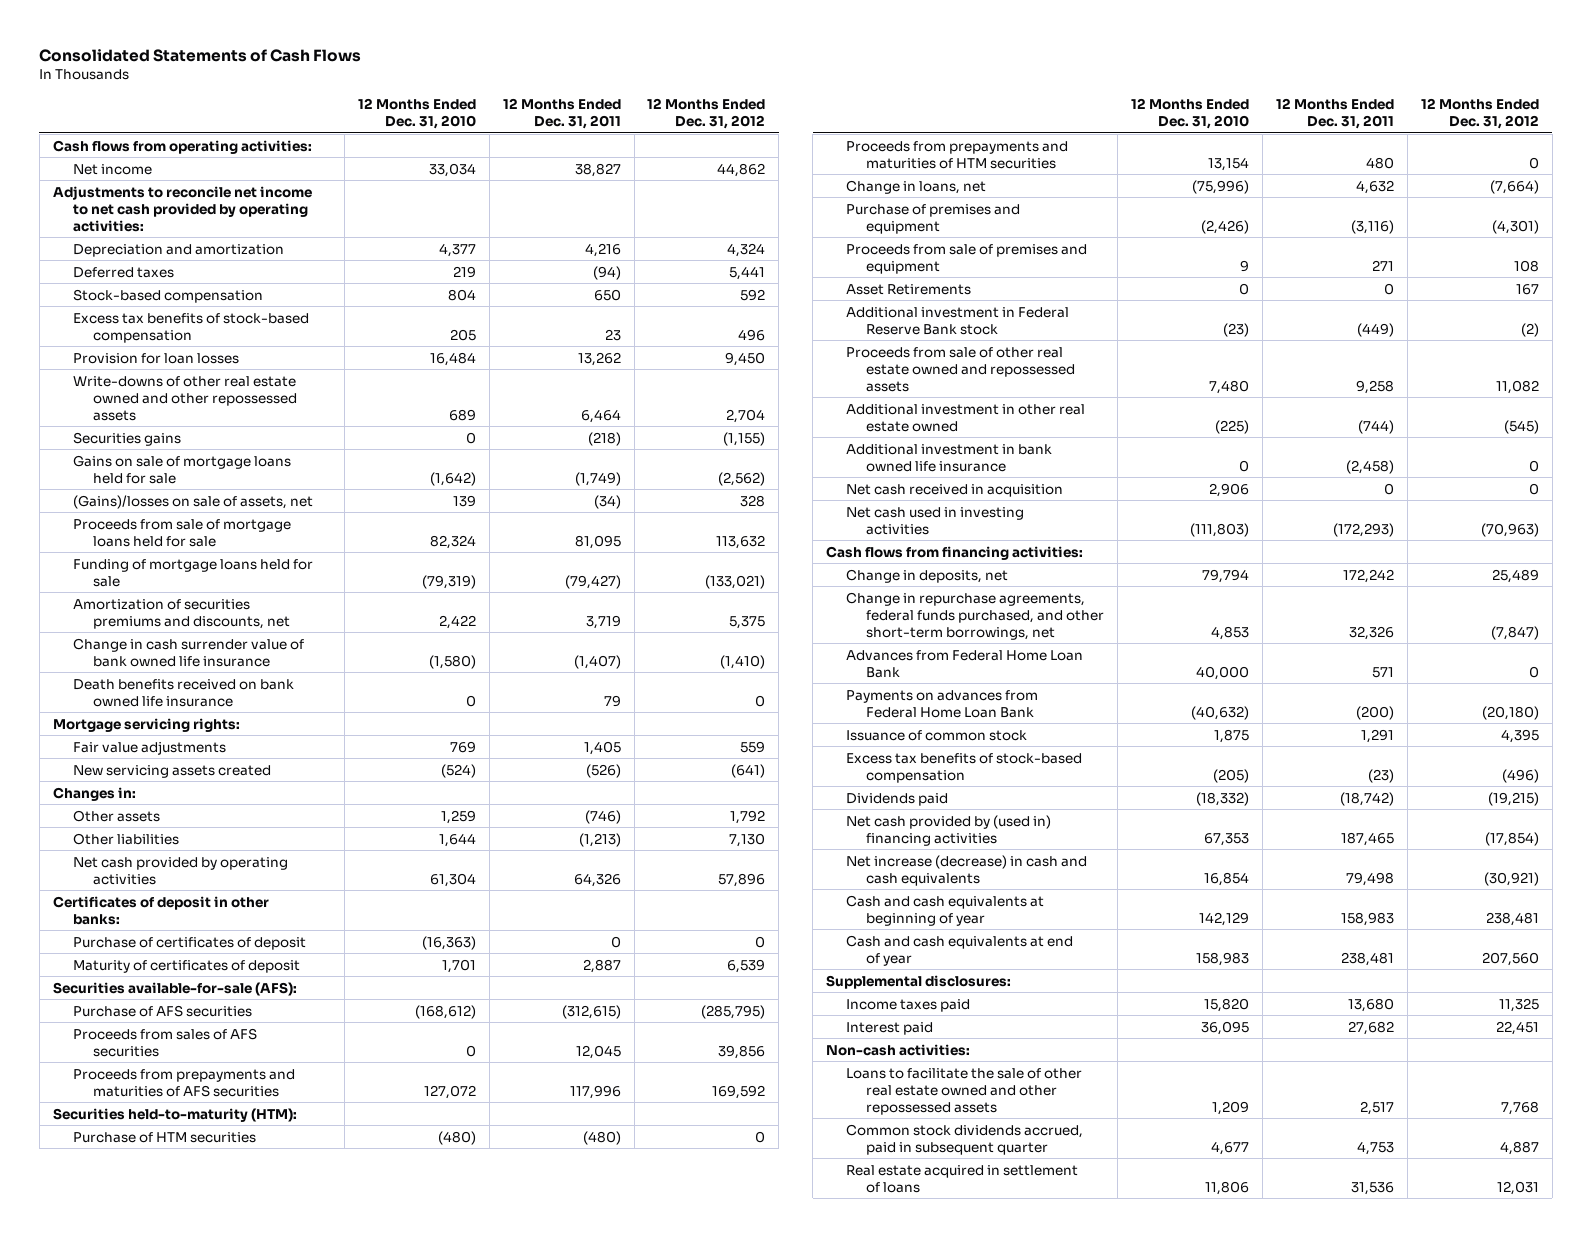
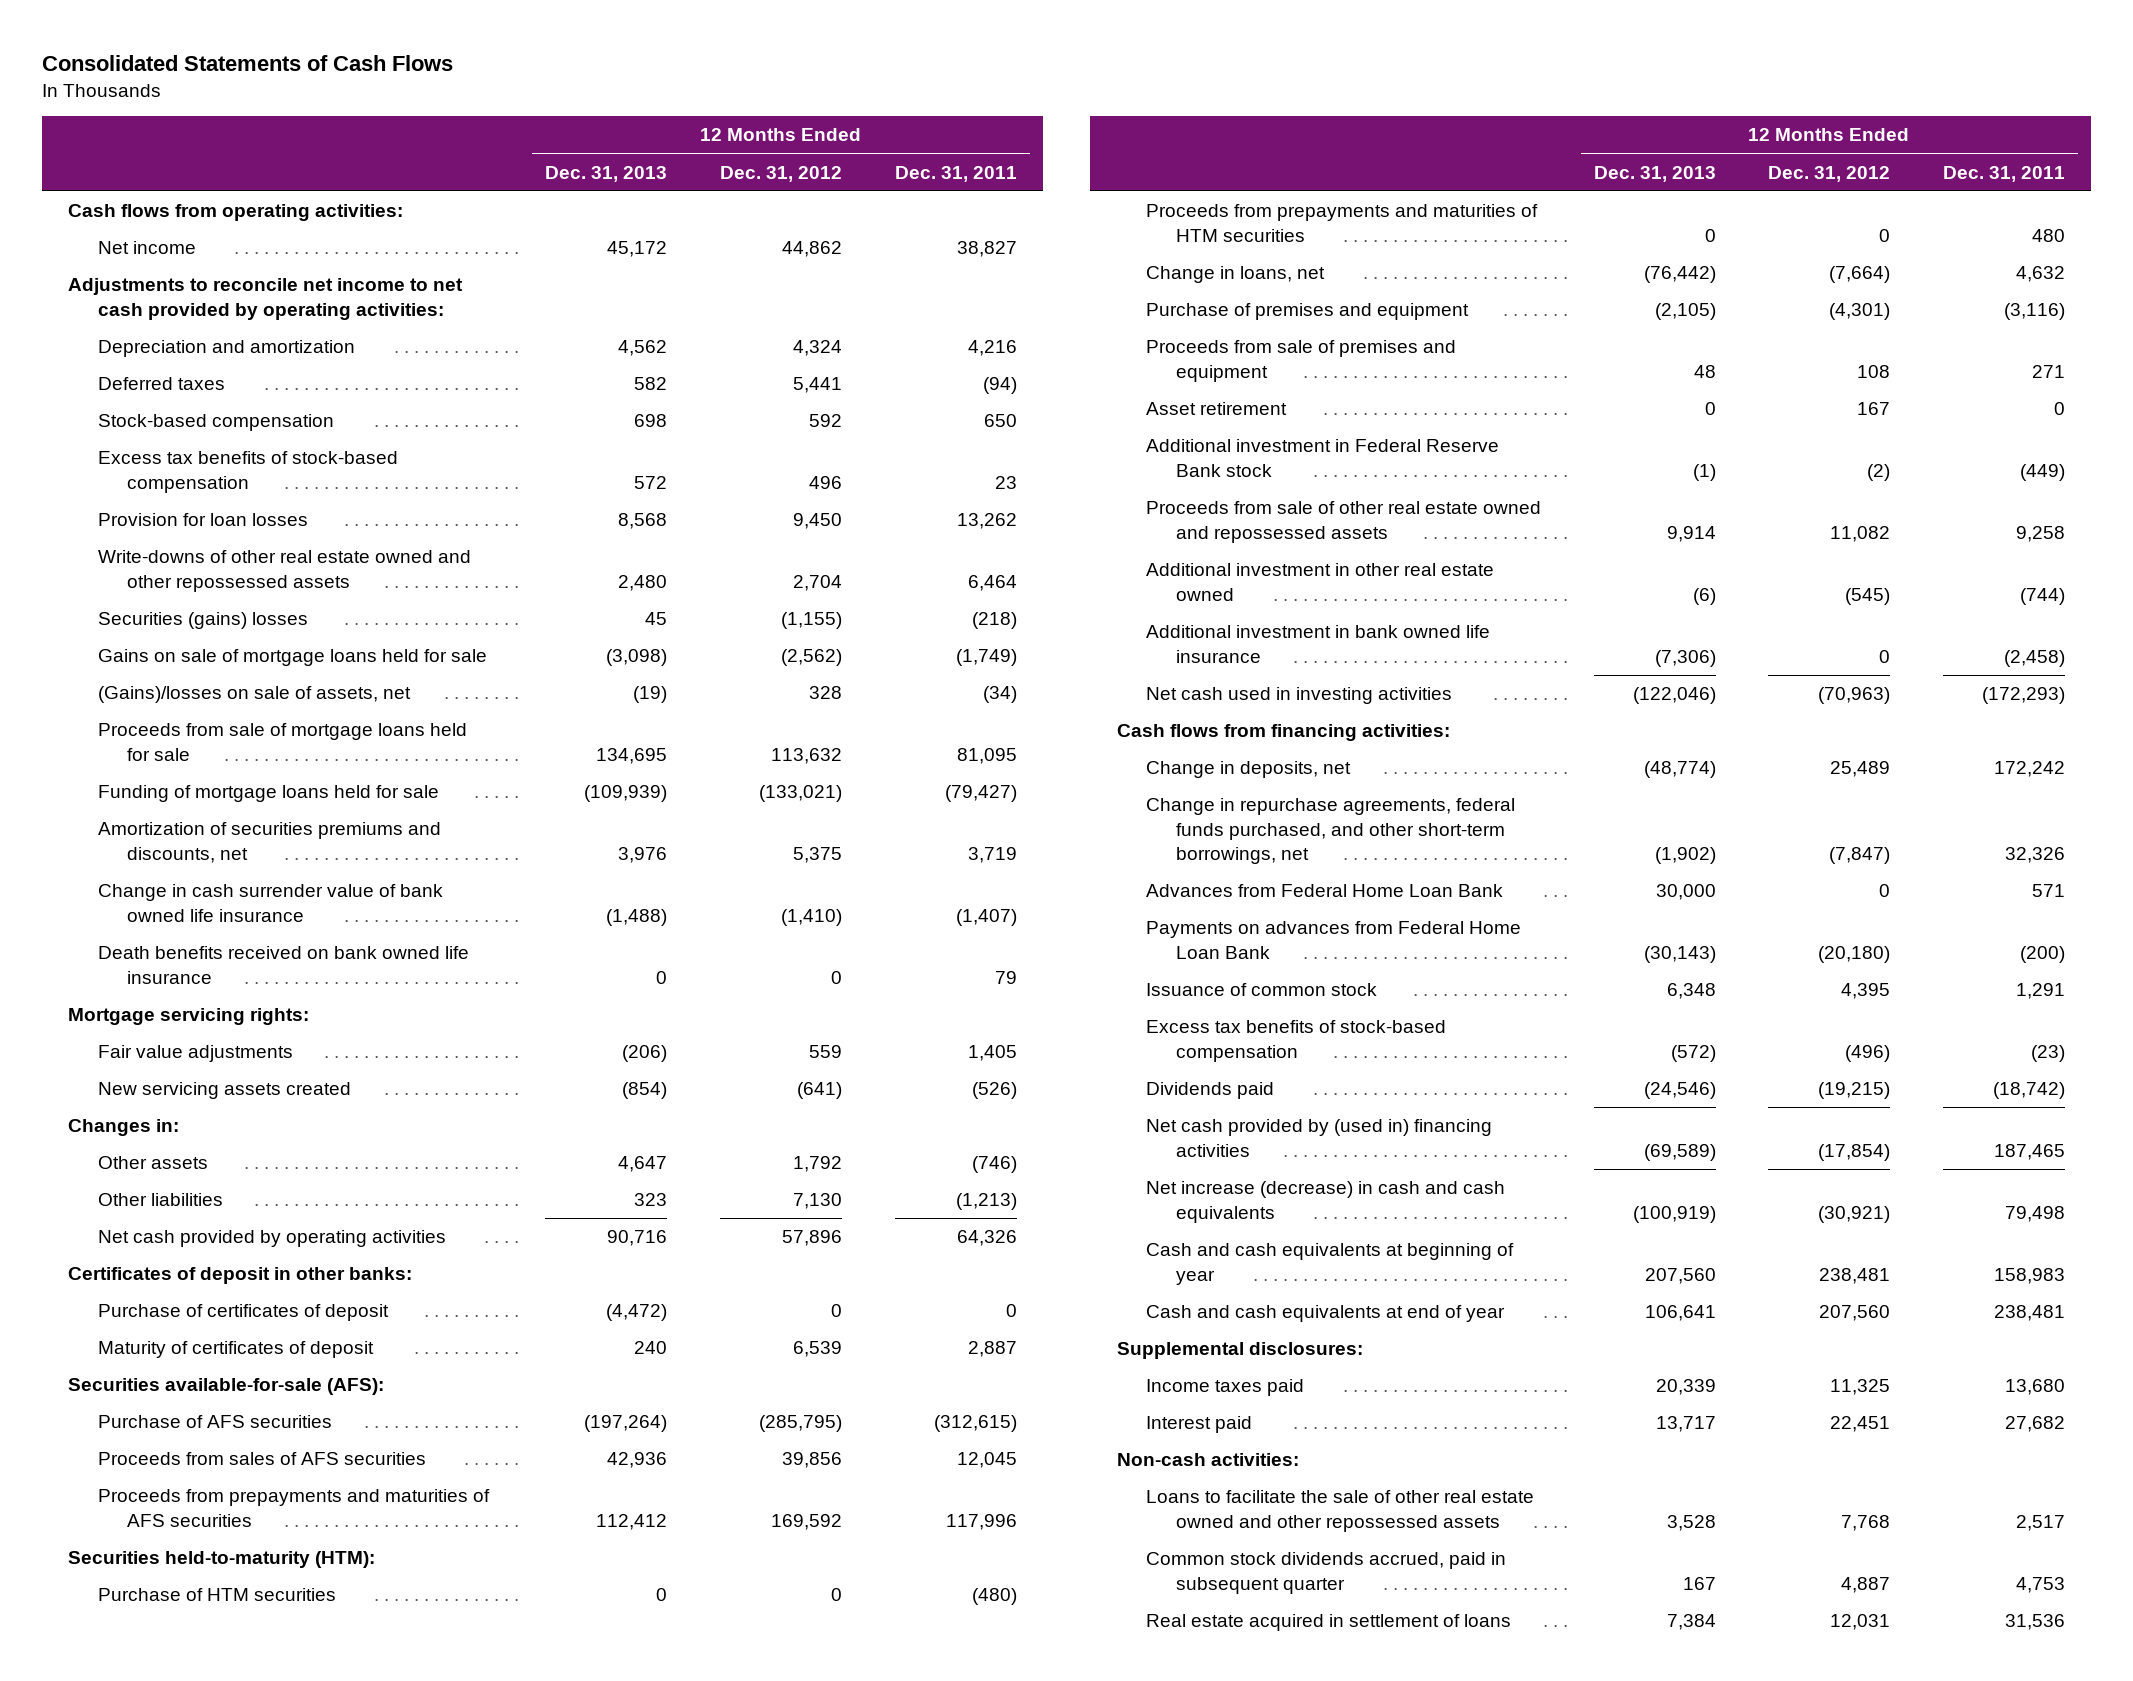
- | 12 Months Ended Dec. 31, 2010 | 12 Months Ended Dec. 31, 2011 | 12 Months Ended Dec. 31, 2012
+ | 12 Months Ended Dec. 31, 2013 | 12 Months Ended Dec. 31, 2012 | 12 Months Ended Dec. 31, 2011
- Securities gains | 0 | (218) | (1,155)
+ Securities (gains) losses | 45 | (1,155) | (218)
- Asset Retirements | 0 | 0 | 167
+ Asset retirement | 0 | 167 | 0
- Net cash received in acquisition | 2,906 | 0 | 0

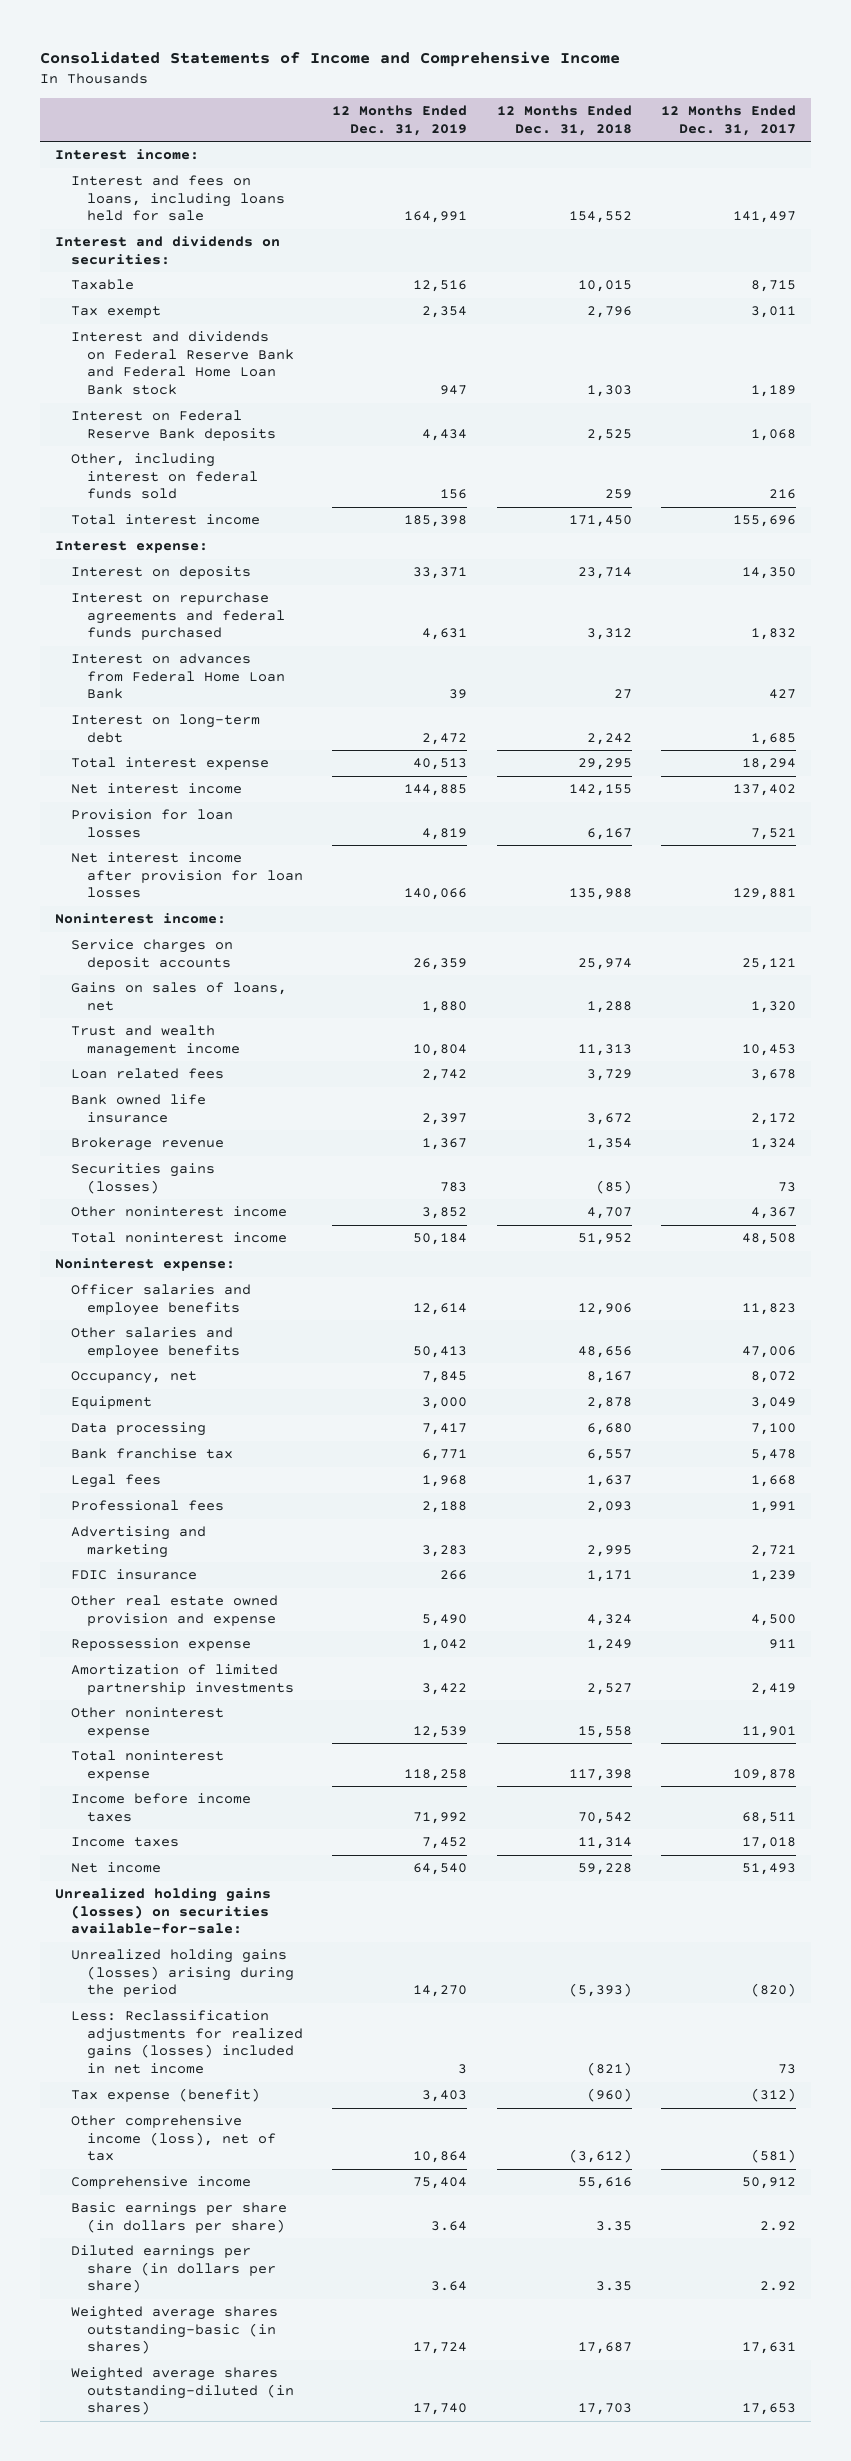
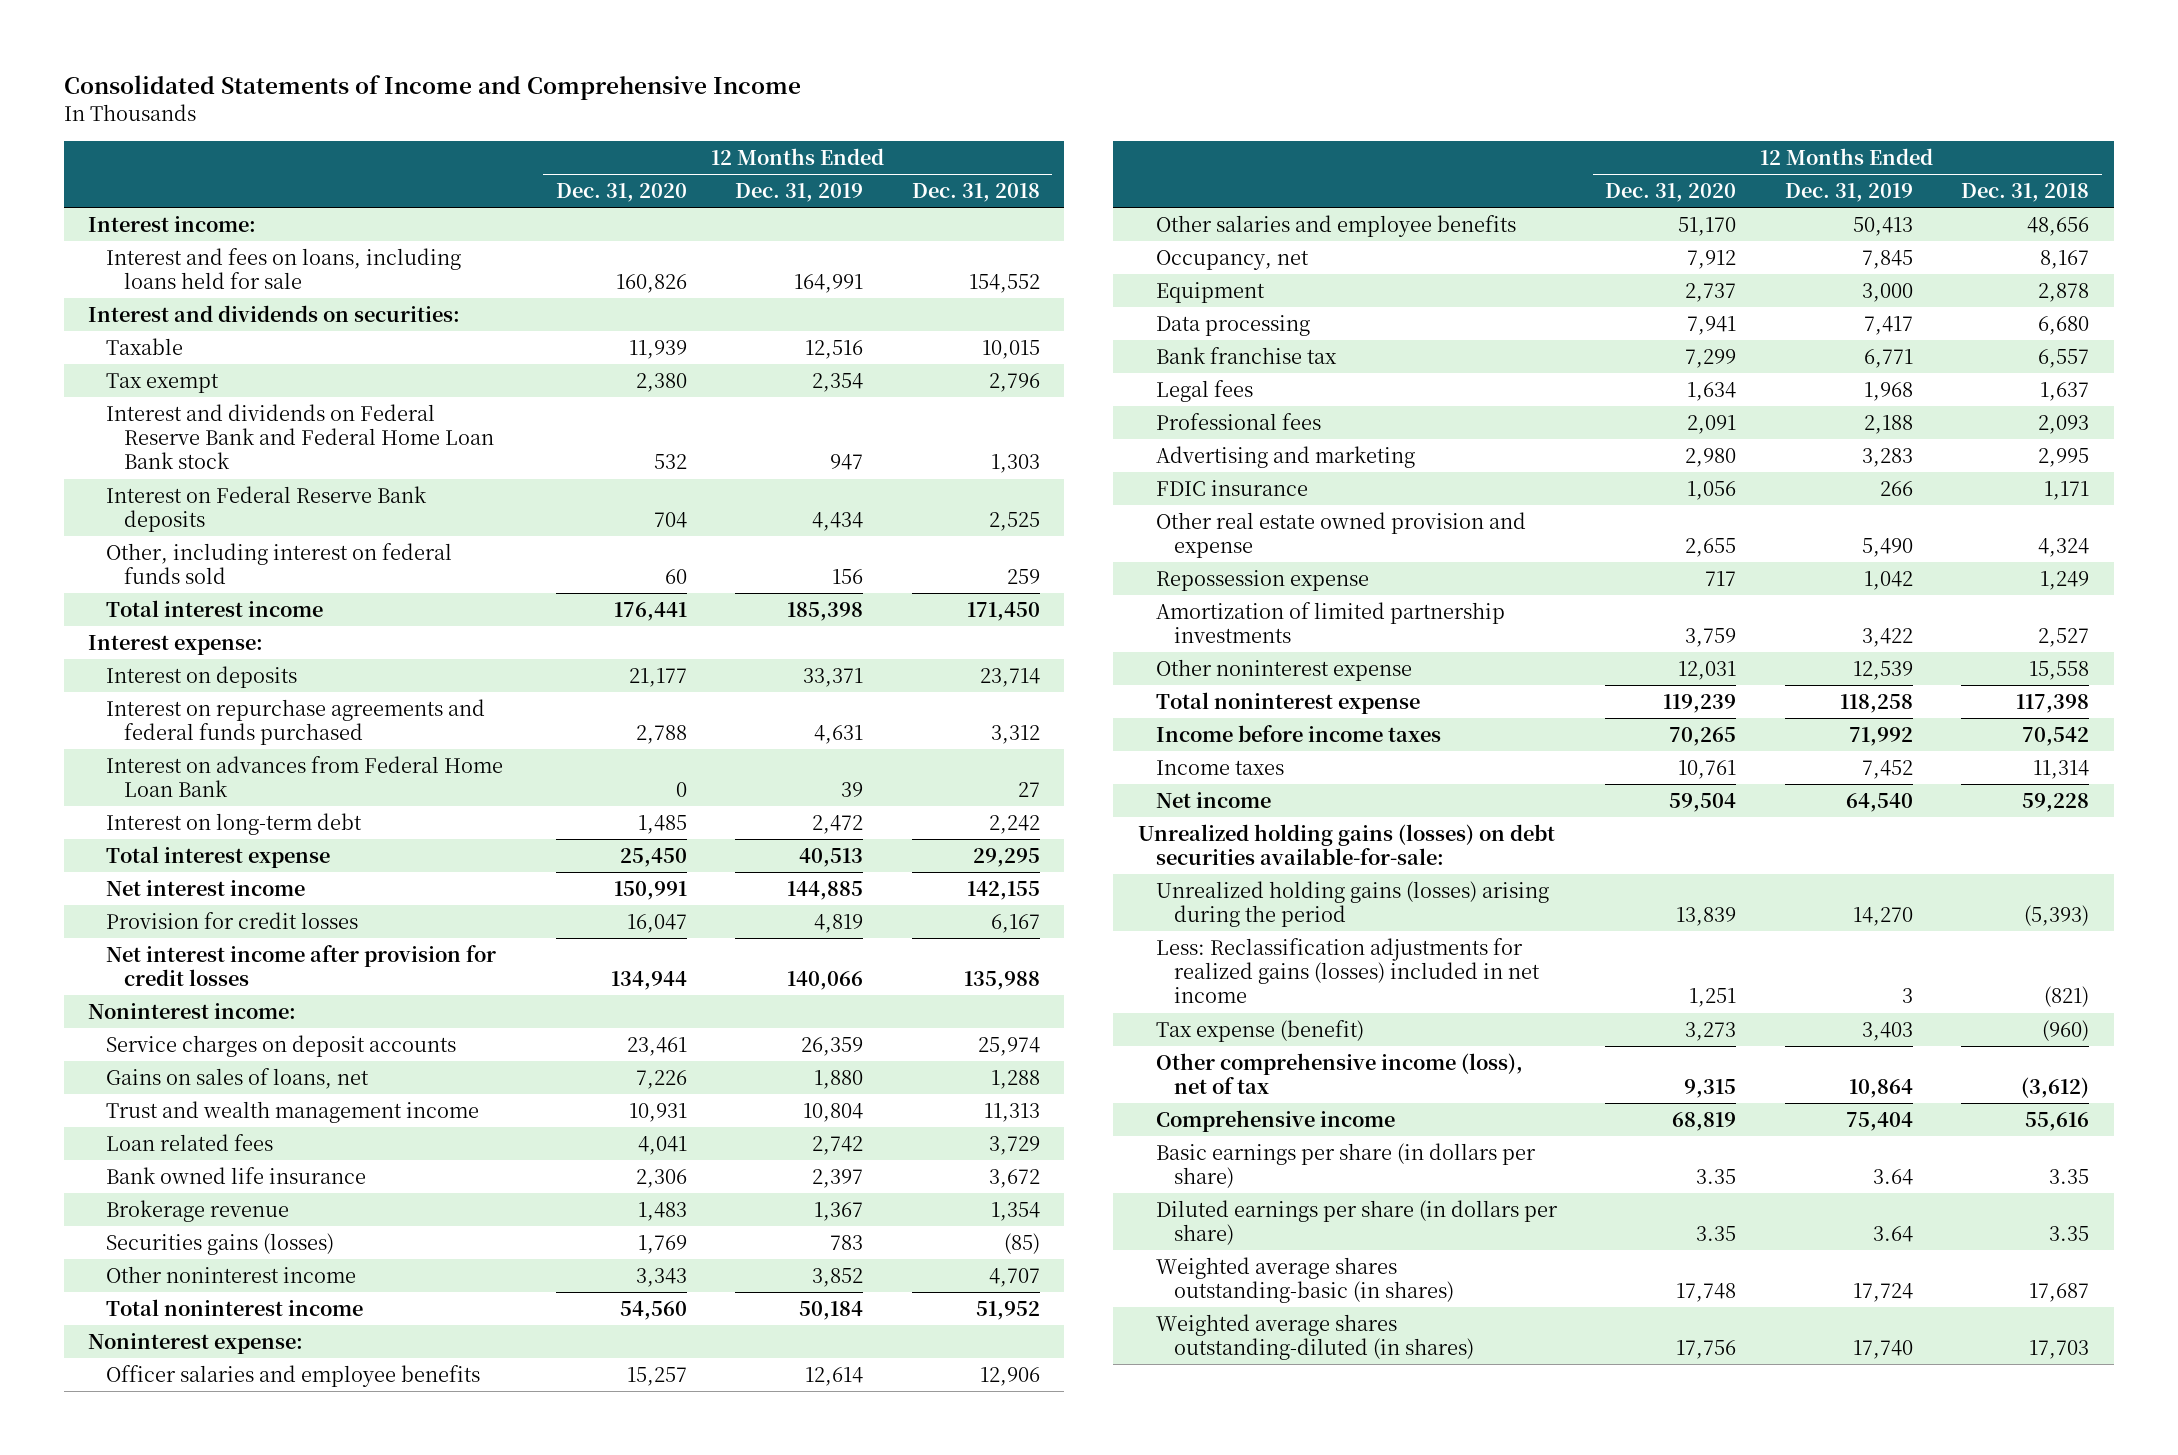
- | 12 Months Ended Dec. 31, 2019 | 12 Months Ended Dec. 31, 2018 | 12 Months Ended Dec. 31, 2017
+ | 12 Months Ended Dec. 31, 2020 | 12 Months Ended Dec. 31, 2019 | 12 Months Ended Dec. 31, 2018
- Provision for loan losses | 4,819 | 6,167 | 7,521
- Net interest income after provision for loan losses | 140,066 | 135,988 | 129,881
+ Provision for credit losses | 16,047 | 4,819 | 6,167
+ Net interest income after provision for credit losses | 134,944 | 140,066 | 135,988
- Unrealized holding gains (losses) on securities available-for-sale:
+ Unrealized holding gains (losses) on debt securities available-for-sale:

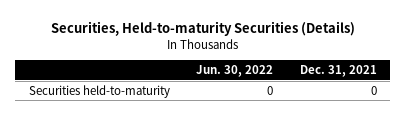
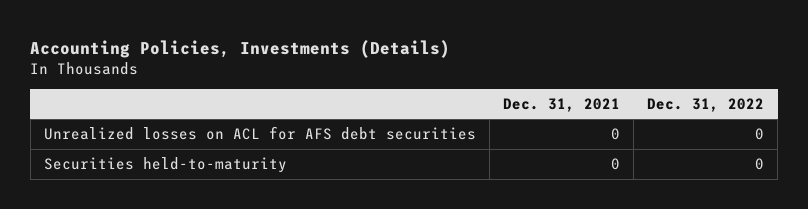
- Securities, Held-to-maturity Securities (Details)
+ Accounting Policies, Investments (Details)
- | Jun. 30, 2022 | Dec. 31, 2021
+ | Dec. 31, 2021 | Dec. 31, 2022
+ Unrealized losses on ACL for AFS debt securities | 0 | 0

